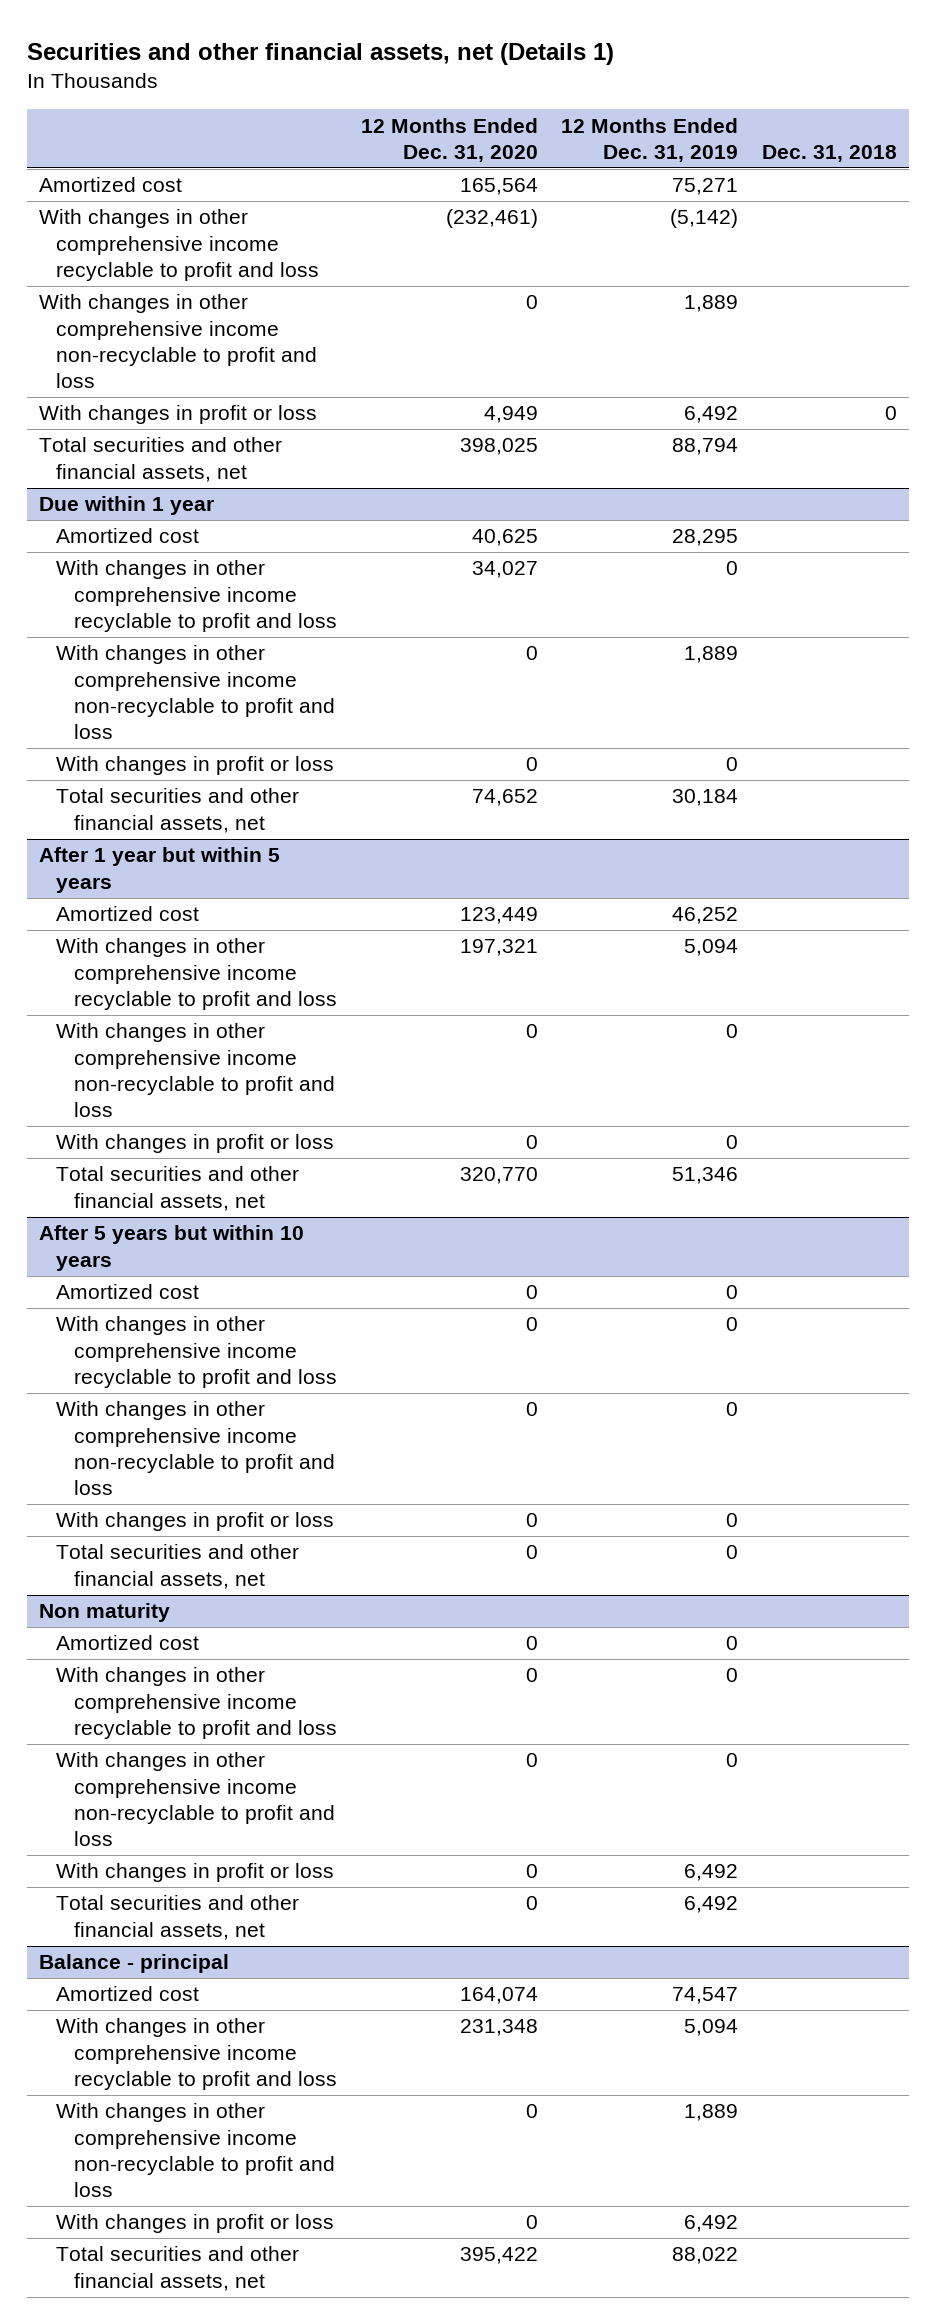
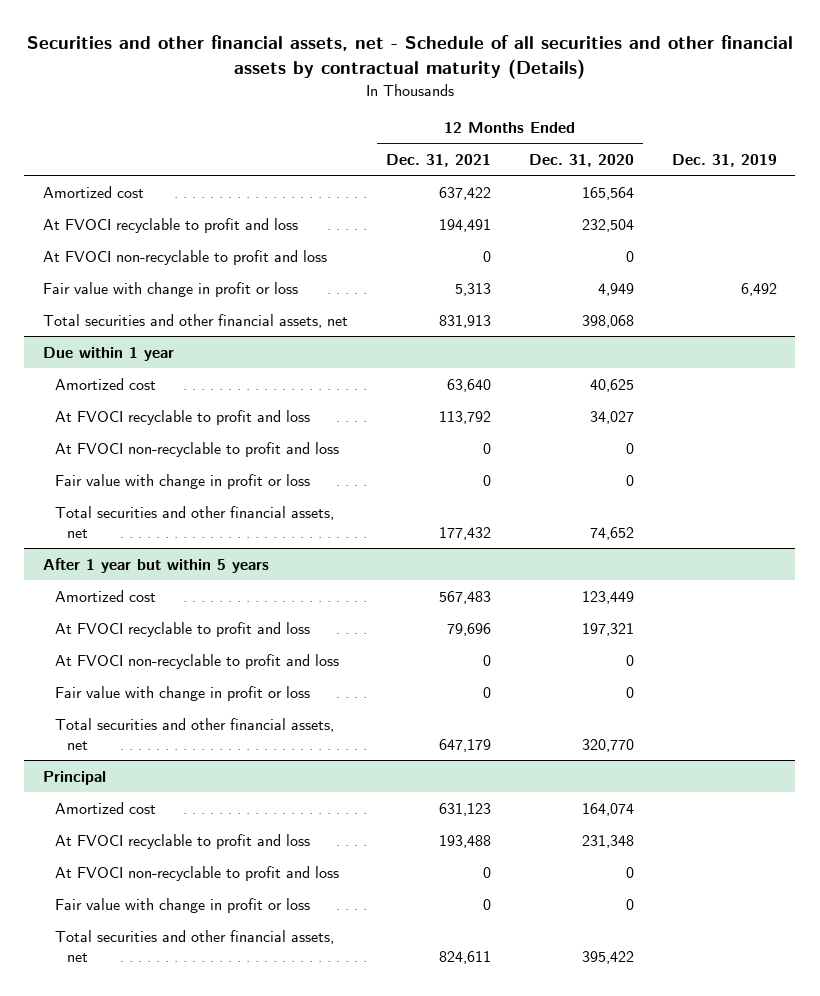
- Securities and other financial assets, net (Details 1)
+ Securities and other financial assets, net - Schedule of all securities and other financial assets by contractual maturity (Details)
- | 12 Months Ended Dec. 31, 2020 | 12 Months Ended Dec. 31, 2019 | Dec. 31, 2018
+ | 12 Months Ended Dec. 31, 2021 | 12 Months Ended Dec. 31, 2020 | Dec. 31, 2019
- With changes in other comprehensive income recyclable to profit and loss | (232,461) | (5,142) |
- With changes in other comprehensive income non-recyclable to profit and loss | 0 | 1,889 |
- With changes in profit or loss | 4,949 | 6,492 | 0
- Total securities and other financial assets, net | 398,025 | 88,794 |
+ At FVOCI recyclable to profit and loss | 194,491 | 232,504 |
+ At FVOCI non-recyclable to profit and loss | 0 | 0 |
+ Fair value with change in profit or loss | 5,313 | 4,949 | 6,492
+ Total securities and other financial assets, net | 831,913 | 398,068 |
@ Due within 1 year
- With changes in other comprehensive income recyclable to profit and loss | 34,027 | 0 |
- With changes in other comprehensive income non-recyclable to profit and loss | 0 | 1,889 |
- With changes in profit or loss | 0 | 0 |
+ At FVOCI recyclable to profit and loss | 113,792 | 34,027 |
+ At FVOCI non-recyclable to profit and loss | 0 | 0 |
+ Fair value with change in profit or loss | 0 | 0 |
@ After 1 year but within 5 years
- With changes in other comprehensive income recyclable to profit and loss | 197,321 | 5,094 |
- With changes in other comprehensive income non-recyclable to profit and loss | 0 | 0 |
- With changes in profit or loss | 0 | 0 |
+ At FVOCI recyclable to profit and loss | 79,696 | 197,321 |
+ At FVOCI non-recyclable to profit and loss | 0 | 0 |
+ Fair value with change in profit or loss | 0 | 0 |
- After 5 years but within 10 years
- Amortized cost | 0 | 0 |
- With changes in other comprehensive income recyclable to profit and loss | 0 | 0 |
- With changes in other comprehensive income non-recyclable to profit and loss | 0 | 0 |
- With changes in profit or loss | 0 | 0 |
- Total securities and other financial assets, net | 0 | 0 |
- Non maturity
- Amortized cost | 0 | 0 |
- With changes in other comprehensive income recyclable to profit and loss | 0 | 0 |
- With changes in other comprehensive income non-recyclable to profit and loss | 0 | 0 |
- With changes in profit or loss | 0 | 6,492 |
- Total securities and other financial assets, net | 0 | 6,492 |
- Balance - principal
+ Principal
- With changes in other comprehensive income recyclable to profit and loss | 231,348 | 5,094 |
- With changes in other comprehensive income non-recyclable to profit and loss | 0 | 1,889 |
- With changes in profit or loss | 0 | 6,492 |
+ At FVOCI recyclable to profit and loss | 193,488 | 231,348 |
+ At FVOCI non-recyclable to profit and loss | 0 | 0 |
+ Fair value with change in profit or loss | 0 | 0 |

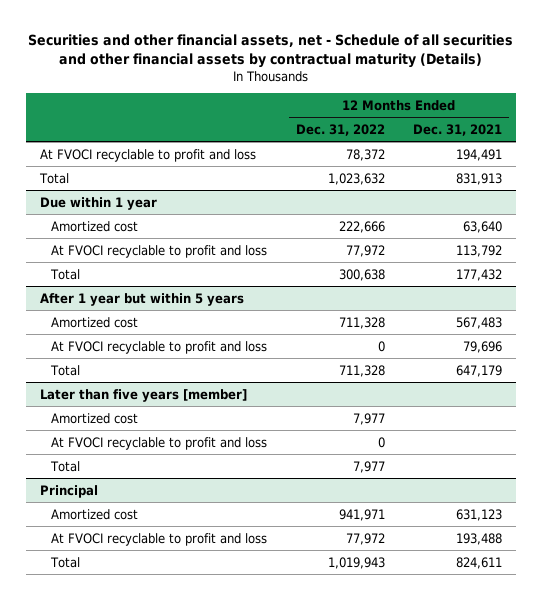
- | 12 Months Ended Dec. 31, 2021 | 12 Months Ended Dec. 31, 2020 | Dec. 31, 2019
+ | 12 Months Ended Dec. 31, 2022 | 12 Months Ended Dec. 31, 2021
- Amortized cost | 637,422 | 165,564 |
- At FVOCI non-recyclable to profit and loss | 0 | 0 |
- Fair value with change in profit or loss | 5,313 | 4,949 | 6,492
- Total securities and other financial assets, net | 831,913 | 398,068 |
+ Total | 1,023,632 | 831,913
@ Due within 1 year
- At FVOCI non-recyclable to profit and loss | 0 | 0 |
- Fair value with change in profit or loss | 0 | 0 |
- Total securities and other financial assets, net | 177,432 | 74,652 |
+ Total | 300,638 | 177,432
@ After 1 year but within 5 years
- At FVOCI non-recyclable to profit and loss | 0 | 0 |
- Fair value with change in profit or loss | 0 | 0 |
- Total securities and other financial assets, net | 647,179 | 320,770 |
+ Total | 711,328 | 647,179
+ Later than five years [member]
+ Amortized cost | 7,977 |
+ At FVOCI recyclable to profit and loss | 0 |
+ Total | 7,977 |
@ Principal
- At FVOCI non-recyclable to profit and loss | 0 | 0 |
- Fair value with change in profit or loss | 0 | 0 |
- Total securities and other financial assets, net | 824,611 | 395,422 |
+ Total | 1,019,943 | 824,611

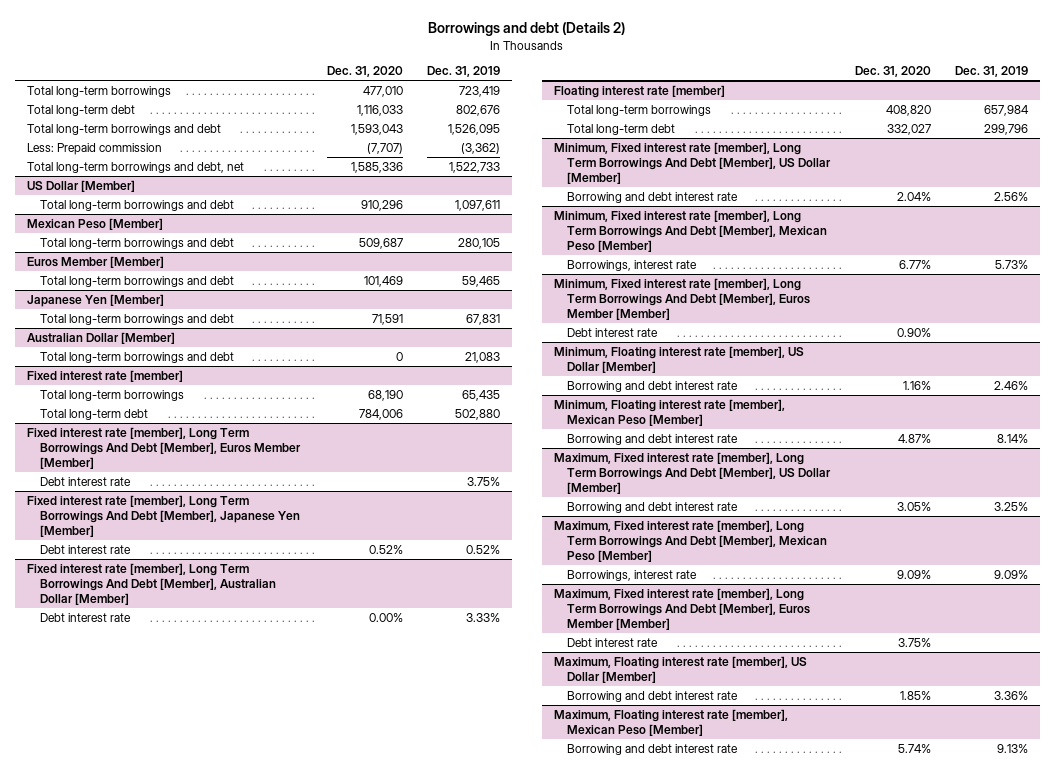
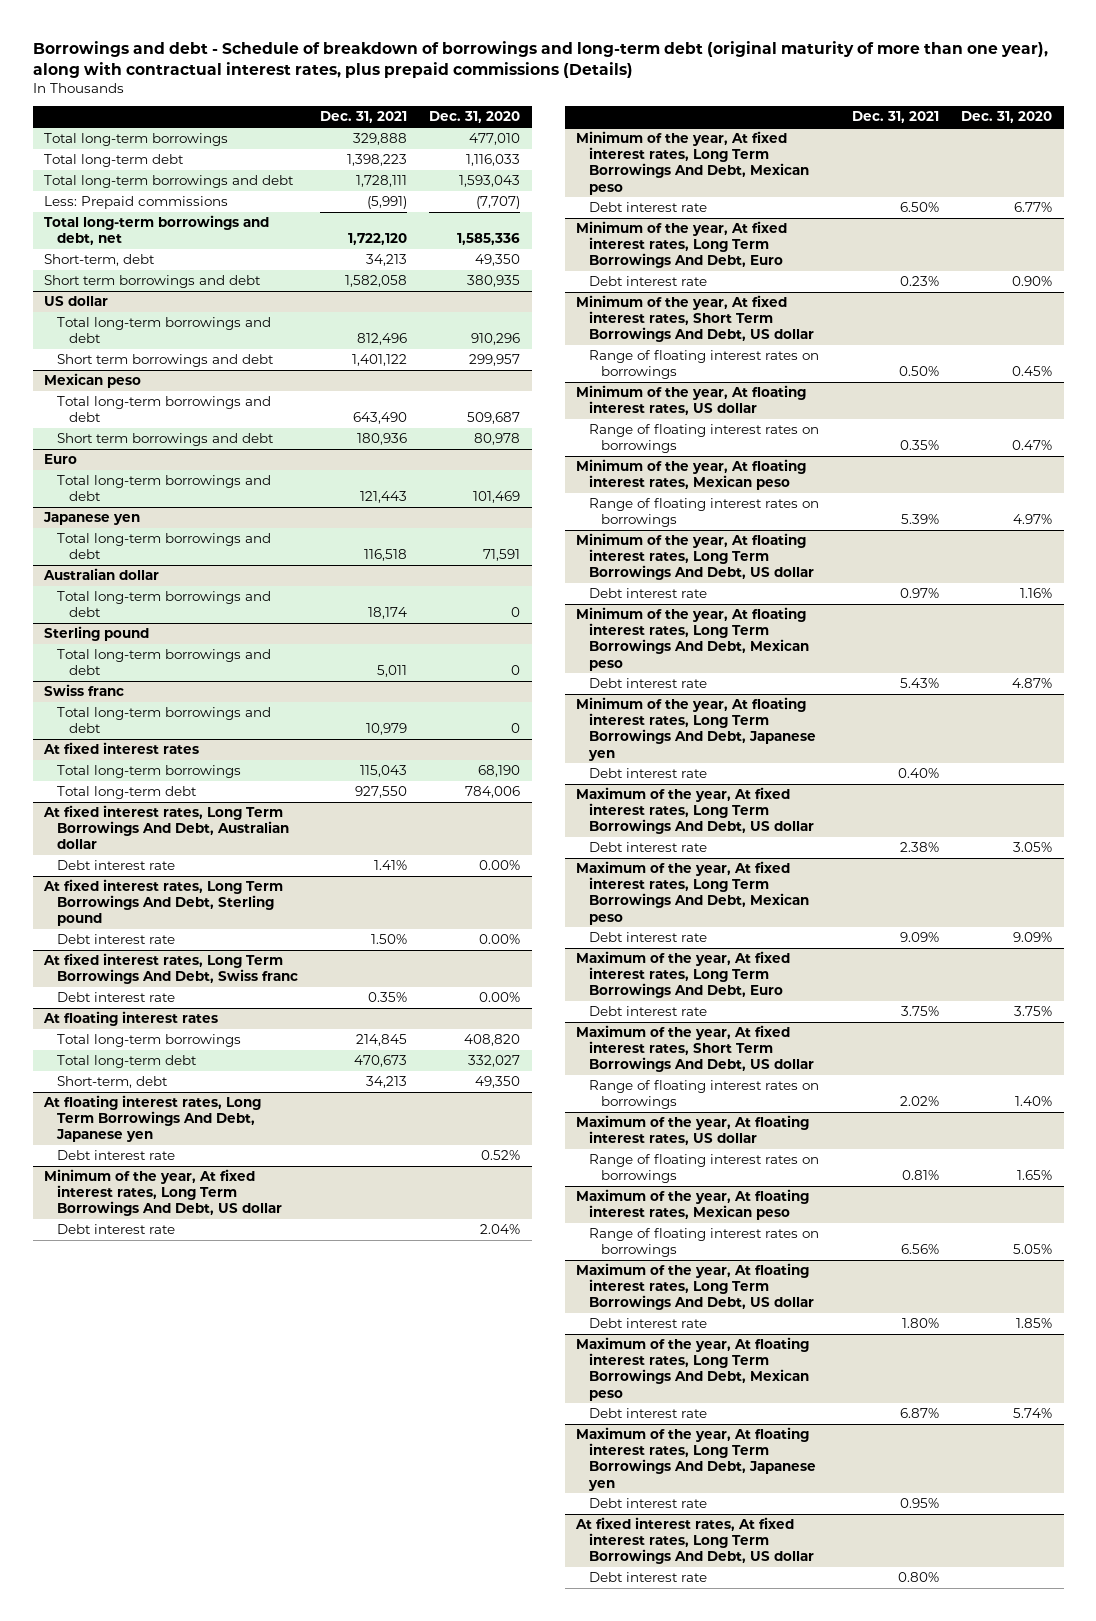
- Borrowings and debt (Details 2)
+ Borrowings and debt - Schedule of breakdown of borrowings and long-term debt (original maturity of more than one year), along with contractual interest rates, plus prepaid commissions (Details)
- | Dec. 31, 2020 | Dec. 31, 2019
+ | Dec. 31, 2021 | Dec. 31, 2020
- Less: Prepaid commission | (7,707) | (3,362)
+ Less: Prepaid commissions | (5,991) | (7,707)
- US Dollar [Member]
+ Short-term, debt | 34,213 | 49,350
+ Short term borrowings and debt | 1,582,058 | 380,935
+ US dollar
- Mexican Peso [Member]
+ Short term borrowings and debt | 1,401,122 | 299,957
+ Mexican peso
- Euros Member [Member]
+ Short term borrowings and debt | 180,936 | 80,978
+ Euro
- Japanese Yen [Member]
+ Japanese yen
- Australian Dollar [Member]
+ Australian dollar
- Fixed interest rate [member]
+ Sterling pound
+ Total long-term borrowings and debt | 5,011 | 0
+ Swiss franc
+ Total long-term borrowings and debt | 10,979 | 0
+ At fixed interest rates
- Fixed interest rate [member], Long Term Borrowings And Debt [Member], Euros Member [Member]
- Debt interest rate | | 3.75%
- Fixed interest rate [member], Long Term Borrowings And Debt [Member], Japanese Yen [Member]
- Debt interest rate | 0.52% | 0.52%
- Fixed interest rate [member], Long Term Borrowings And Debt [Member], Australian Dollar [Member]
+ At fixed interest rates, Long Term Borrowings And Debt, Australian dollar
- Floating interest rate [member]
+ At fixed interest rates, Long Term Borrowings And Debt, Sterling pound
+ Debt interest rate | 1.50% | 0.00%
+ At fixed interest rates, Long Term Borrowings And Debt, Swiss franc
+ Debt interest rate | 0.35% | 0.00%
+ At floating interest rates
- Minimum, Fixed interest rate [member], Long Term Borrowings And Debt [Member], US Dollar [Member]
- Borrowing and debt interest rate | 2.04% | 2.56%
- Minimum, Fixed interest rate [member], Long Term Borrowings And Debt [Member], Mexican Peso [Member]
- Borrowings, interest rate | 6.77% | 5.73%
- Minimum, Fixed interest rate [member], Long Term Borrowings And Debt [Member], Euros Member [Member]
+ Short-term, debt | 34,213 | 49,350
+ At floating interest rates, Long Term Borrowings And Debt, Japanese yen
+ Debt interest rate | | 0.52%
+ Minimum of the year, At fixed interest rates, Long Term Borrowings And Debt, US dollar
+ Debt interest rate | | 2.04%
+ Minimum of the year, At fixed interest rates, Long Term Borrowings And Debt, Mexican peso
+ Debt interest rate | 6.50% | 6.77%
+ Minimum of the year, At fixed interest rates, Long Term Borrowings And Debt, Euro
- Minimum, Floating interest rate [member], US Dollar [Member]
- Borrowing and debt interest rate | 1.16% | 2.46%
- Minimum, Floating interest rate [member], Mexican Peso [Member]
- Borrowing and debt interest rate | 4.87% | 8.14%
- Maximum, Fixed interest rate [member], Long Term Borrowings And Debt [Member], US Dollar [Member]
- Borrowing and debt interest rate | 3.05% | 3.25%
- Maximum, Fixed interest rate [member], Long Term Borrowings And Debt [Member], Mexican Peso [Member]
- Borrowings, interest rate | 9.09% | 9.09%
- Maximum, Fixed interest rate [member], Long Term Borrowings And Debt [Member], Euros Member [Member]
+ Minimum of the year, At fixed interest rates, Short Term Borrowings And Debt, US dollar
+ Range of floating interest rates on borrowings | 0.50% | 0.45%
+ Minimum of the year, At floating interest rates, US dollar
+ Range of floating interest rates on borrowings | 0.35% | 0.47%
+ Minimum of the year, At floating interest rates, Mexican peso
+ Range of floating interest rates on borrowings | 5.39% | 4.97%
+ Minimum of the year, At floating interest rates, Long Term Borrowings And Debt, US dollar
+ Debt interest rate | 0.97% | 1.16%
+ Minimum of the year, At floating interest rates, Long Term Borrowings And Debt, Mexican peso
+ Debt interest rate | 5.43% | 4.87%
+ Minimum of the year, At floating interest rates, Long Term Borrowings And Debt, Japanese yen
+ Debt interest rate | 0.40% |
+ Maximum of the year, At fixed interest rates, Long Term Borrowings And Debt, US dollar
+ Debt interest rate | 2.38% | 3.05%
+ Maximum of the year, At fixed interest rates, Long Term Borrowings And Debt, Mexican peso
+ Debt interest rate | 9.09% | 9.09%
+ Maximum of the year, At fixed interest rates, Long Term Borrowings And Debt, Euro
- Maximum, Floating interest rate [member], US Dollar [Member]
- Borrowing and debt interest rate | 1.85% | 3.36%
- Maximum, Floating interest rate [member], Mexican Peso [Member]
- Borrowing and debt interest rate | 5.74% | 9.13%
+ Maximum of the year, At fixed interest rates, Short Term Borrowings And Debt, US dollar
+ Range of floating interest rates on borrowings | 2.02% | 1.40%
+ Maximum of the year, At floating interest rates, US dollar
+ Range of floating interest rates on borrowings | 0.81% | 1.65%
+ Maximum of the year, At floating interest rates, Mexican peso
+ Range of floating interest rates on borrowings | 6.56% | 5.05%
+ Maximum of the year, At floating interest rates, Long Term Borrowings And Debt, US dollar
+ Debt interest rate | 1.80% | 1.85%
+ Maximum of the year, At floating interest rates, Long Term Borrowings And Debt, Mexican peso
+ Debt interest rate | 6.87% | 5.74%
+ Maximum of the year, At floating interest rates, Long Term Borrowings And Debt, Japanese yen
+ Debt interest rate | 0.95% |
+ At fixed interest rates, At fixed interest rates, Long Term Borrowings And Debt, US dollar
+ Debt interest rate | 0.80% |

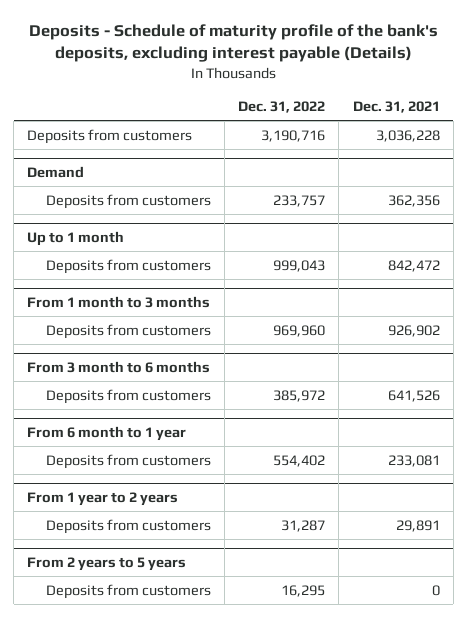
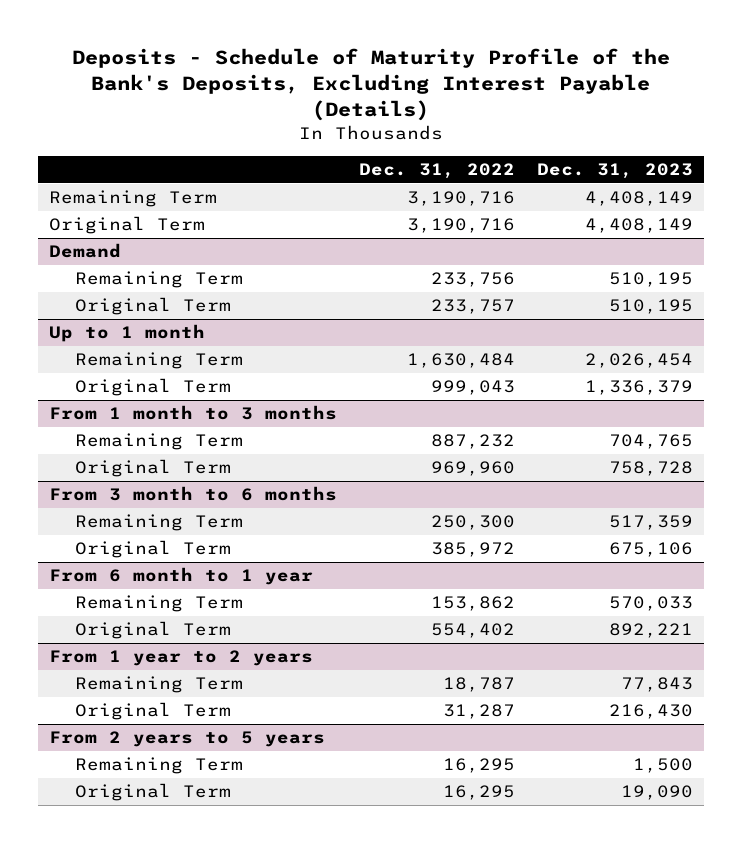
- Deposits - Schedule of maturity profile of the bank's deposits, excluding interest payable (Details)
+ Deposits - Schedule of Maturity Profile of the Bank's Deposits, Excluding Interest Payable (Details)
- | Dec. 31, 2022 | Dec. 31, 2021
+ | Dec. 31, 2022 | Dec. 31, 2023
- Deposits from customers | 3,190,716 | 3,036,228
+ Remaining Term | 3,190,716 | 4,408,149
+ Original Term | 3,190,716 | 4,408,149
@ Demand
- Deposits from customers | 233,757 | 362,356
+ Remaining Term | 233,756 | 510,195
+ Original Term | 233,757 | 510,195
@ Up to 1 month
- Deposits from customers | 999,043 | 842,472
+ Remaining Term | 1,630,484 | 2,026,454
+ Original Term | 999,043 | 1,336,379
@ From 1 month to 3 months
- Deposits from customers | 969,960 | 926,902
+ Remaining Term | 887,232 | 704,765
+ Original Term | 969,960 | 758,728
@ From 3 month to 6 months
- Deposits from customers | 385,972 | 641,526
+ Remaining Term | 250,300 | 517,359
+ Original Term | 385,972 | 675,106
@ From 6 month to 1 year
- Deposits from customers | 554,402 | 233,081
+ Remaining Term | 153,862 | 570,033
+ Original Term | 554,402 | 892,221
@ From 1 year to 2 years
- Deposits from customers | 31,287 | 29,891
+ Remaining Term | 18,787 | 77,843
+ Original Term | 31,287 | 216,430
@ From 2 years to 5 years
- Deposits from customers | 16,295 | 0
+ Remaining Term | 16,295 | 1,500
+ Original Term | 16,295 | 19,090

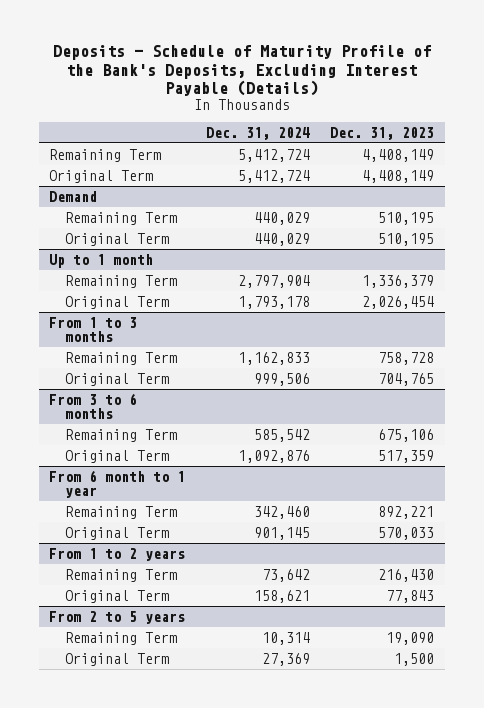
- | Dec. 31, 2022 | Dec. 31, 2023
+ | Dec. 31, 2024 | Dec. 31, 2023
@ Up to 1 month
- Remaining Term | 1,630,484 | 2,026,454
- Original Term | 999,043 | 1,336,379
- From 1 month to 3 months
- Remaining Term | 887,232 | 704,765
- Original Term | 969,960 | 758,728
- From 3 month to 6 months
- Remaining Term | 250,300 | 517,359
- Original Term | 385,972 | 675,106
@ Up to 1 month
+ Remaining Term | 2,797,904 | 1,336,379
+ Original Term | 1,793,178 | 2,026,454
+ From 1 to 3 months
+ Remaining Term | 1,162,833 | 758,728
+ Original Term | 999,506 | 704,765
+ From 3 to 6 months
+ Remaining Term | 585,542 | 675,106
+ Original Term | 1,092,876 | 517,359
@ From 6 month to 1 year
- Remaining Term | 153,862 | 570,033
- Original Term | 554,402 | 892,221
- From 1 year to 2 years
- Remaining Term | 18,787 | 77,843
- Original Term | 31,287 | 216,430
- From 2 years to 5 years
- Remaining Term | 16,295 | 1,500
- Original Term | 16,295 | 19,090
@ From 6 month to 1 year
+ Remaining Term | 342,460 | 892,221
+ Original Term | 901,145 | 570,033
+ From 1 to 2 years
+ Remaining Term | 73,642 | 216,430
+ Original Term | 158,621 | 77,843
+ From 2 to 5 years
+ Remaining Term | 10,314 | 19,090
+ Original Term | 27,369 | 1,500

